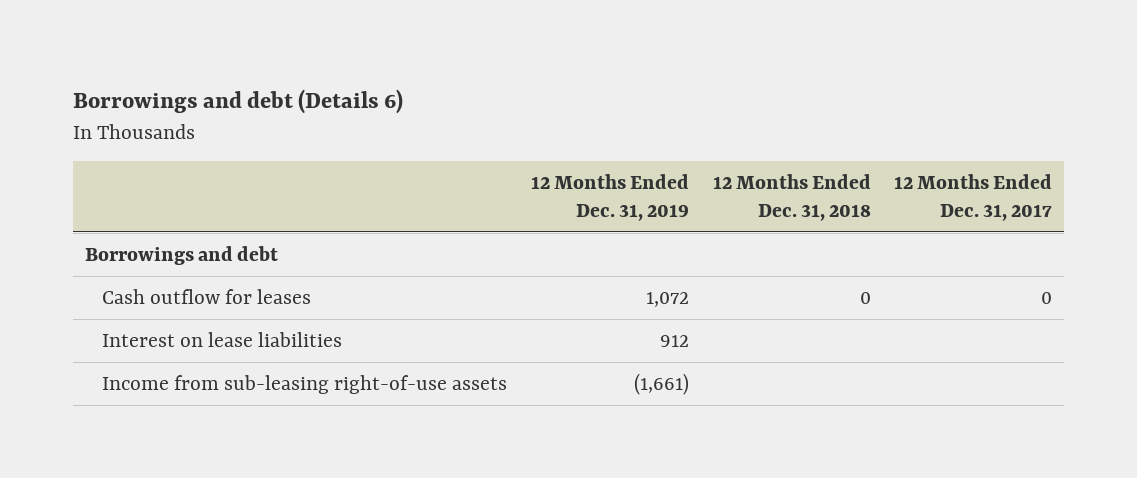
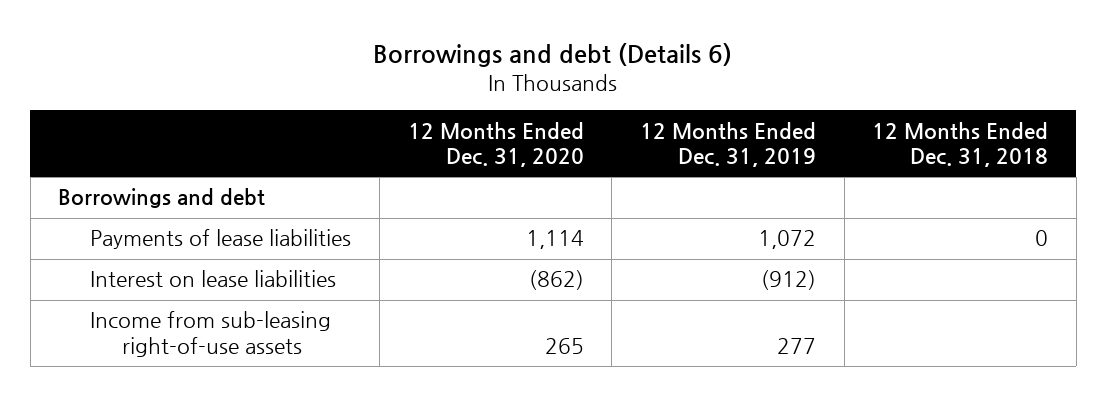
- | 12 Months Ended Dec. 31, 2019 | 12 Months Ended Dec. 31, 2018 | 12 Months Ended Dec. 31, 2017
+ | 12 Months Ended Dec. 31, 2020 | 12 Months Ended Dec. 31, 2019 | 12 Months Ended Dec. 31, 2018
- Cash outflow for leases | 1,072 | 0 | 0
- Interest on lease liabilities | 912 | |
- Income from sub-leasing right-of-use assets | (1,661) | |
+ Payments of lease liabilities | 1,114 | 1,072 | 0
+ Interest on lease liabilities | (862) | (912) |
+ Income from sub-leasing right-of-use assets | 265 | 277 |

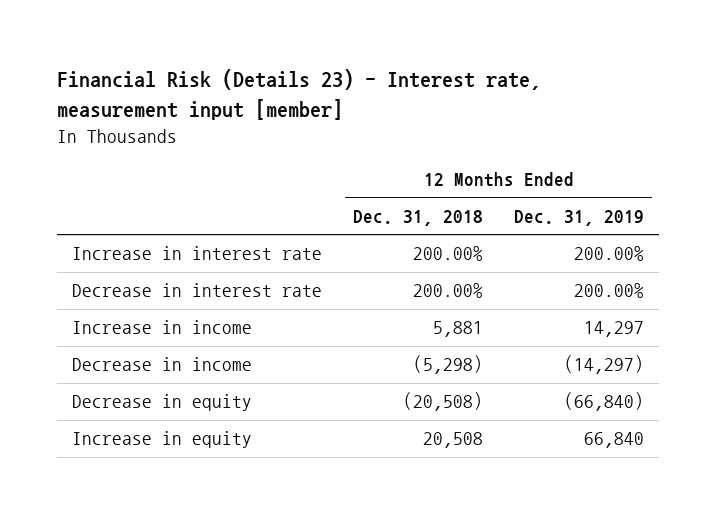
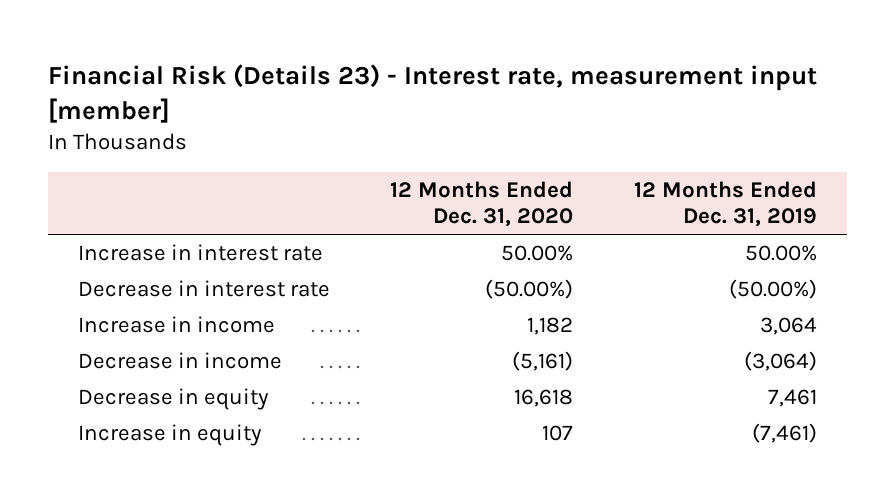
- | 12 Months Ended Dec. 31, 2018 | 12 Months Ended Dec. 31, 2019
+ | 12 Months Ended Dec. 31, 2020 | 12 Months Ended Dec. 31, 2019
- Increase in interest rate | 200.00% | 200.00%
- Decrease in interest rate | 200.00% | 200.00%
- Increase in income | 5,881 | 14,297
- Decrease in income | (5,298) | (14,297)
- Decrease in equity | (20,508) | (66,840)
- Increase in equity | 20,508 | 66,840
+ Increase in interest rate | 50.00% | 50.00%
+ Decrease in interest rate | (50.00%) | (50.00%)
+ Increase in income | 1,182 | 3,064
+ Decrease in income | (5,161) | (3,064)
+ Decrease in equity | 16,618 | 7,461
+ Increase in equity | 107 | (7,461)

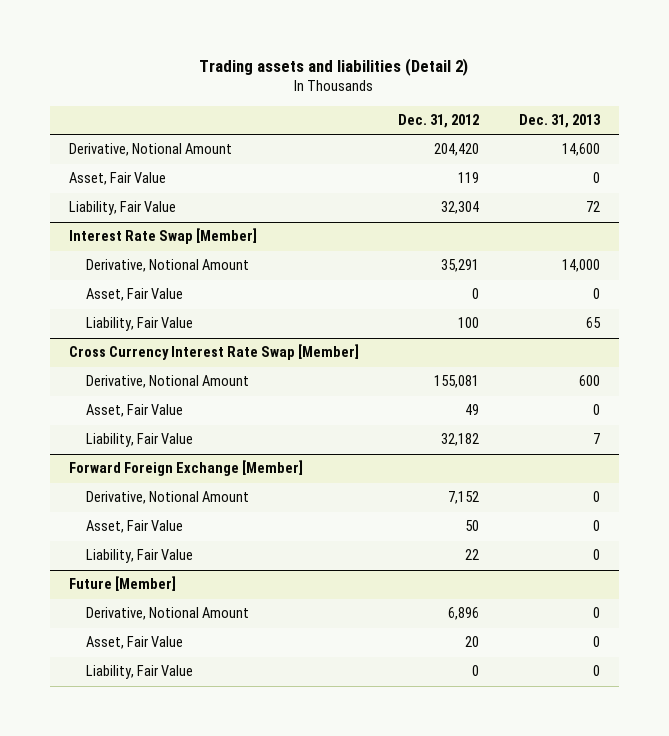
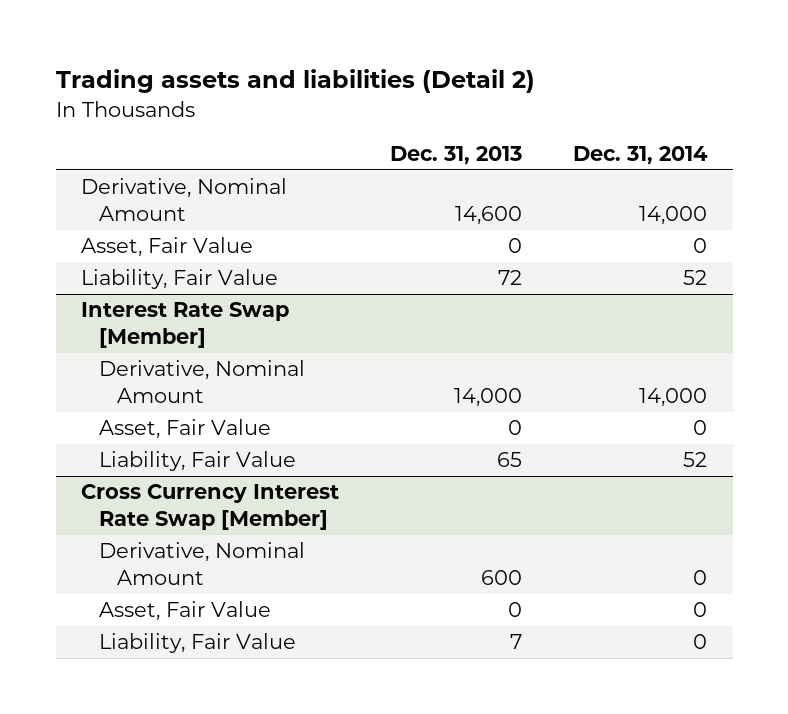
- | Dec. 31, 2012 | Dec. 31, 2013
+ | Dec. 31, 2013 | Dec. 31, 2014
- Derivative, Notional Amount | 204,420 | 14,600
+ Derivative, Nominal Amount | 14,600 | 14,000
@ Interest Rate Swap [Member]
- Derivative, Notional Amount | 35,291 | 14,000
+ Derivative, Nominal Amount | 14,000 | 14,000
@ Cross Currency Interest Rate Swap [Member]
- Derivative, Notional Amount | 155,081 | 600
+ Derivative, Nominal Amount | 600 | 0
- Forward Foreign Exchange [Member]
- Derivative, Notional Amount | 7,152 | 0
- Asset, Fair Value | 50 | 0
- Liability, Fair Value | 22 | 0
- Future [Member]
- Derivative, Notional Amount | 6,896 | 0
- Asset, Fair Value | 20 | 0
- Liability, Fair Value | 0 | 0

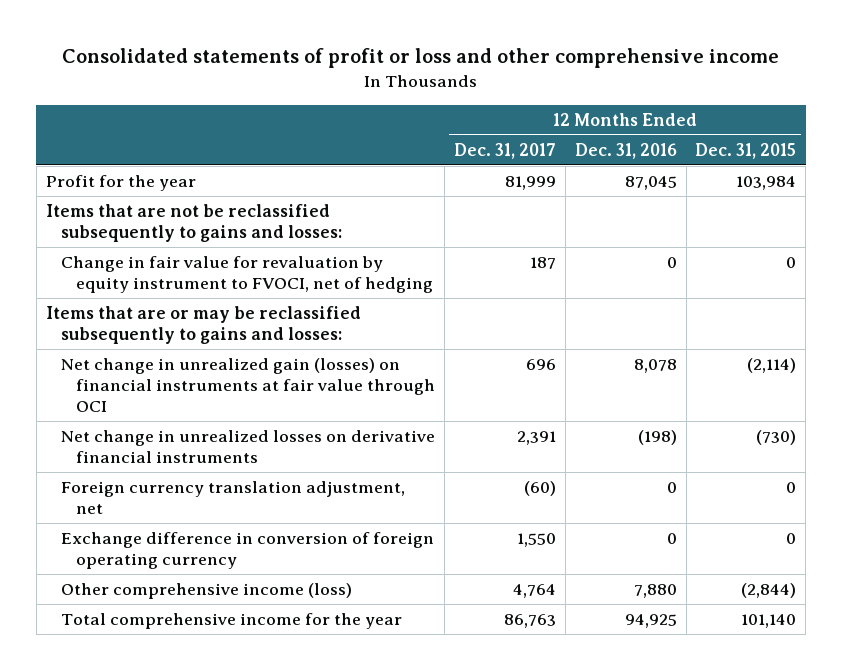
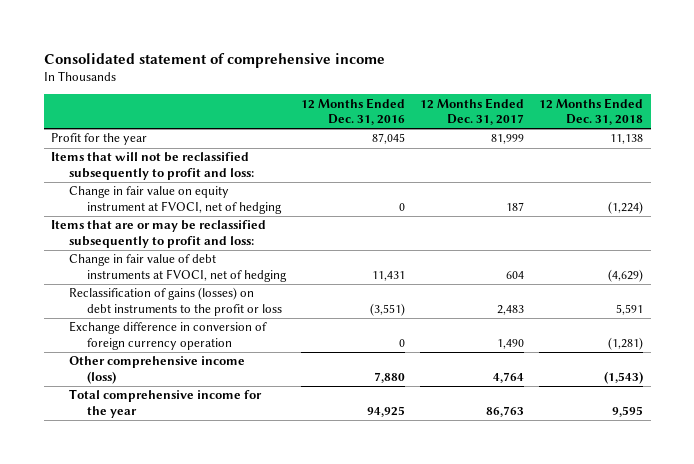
- Consolidated statements of profit or loss and other comprehensive income
+ Consolidated statement of comprehensive income
- | 12 Months Ended Dec. 31, 2017 | 12 Months Ended Dec. 31, 2016 | 12 Months Ended Dec. 31, 2015
+ | 12 Months Ended Dec. 31, 2016 | 12 Months Ended Dec. 31, 2017 | 12 Months Ended Dec. 31, 2018
- Items that are not be reclassified subsequently to gains and losses:
- Change in fair value for revaluation by equity instrument to FVOCI, net of hedging | 187 | 0 | 0
- Items that are or may be reclassified subsequently to gains and losses:
- Net change in unrealized gain (losses) on financial instruments at fair value through OCI | 696 | 8,078 | (2,114)
- Net change in unrealized losses on derivative financial instruments | 2,391 | (198) | (730)
- Foreign currency translation adjustment, net | (60) | 0 | 0
- Exchange difference in conversion of foreign operating currency | 1,550 | 0 | 0
+ Items that will not be reclassified subsequently to profit and loss:
+ Change in fair value on equity instrument at FVOCI, net of hedging | 0 | 187 | (1,224)
+ Items that are or may be reclassified subsequently to profit and loss:
+ Change in fair value of debt instruments at FVOCI, net of hedging | 11,431 | 604 | (4,629)
+ Reclassification of gains (losses) on debt instruments to the profit or loss | (3,551) | 2,483 | 5,591
+ Exchange difference in conversion of foreign currency operation | 0 | 1,490 | (1,281)

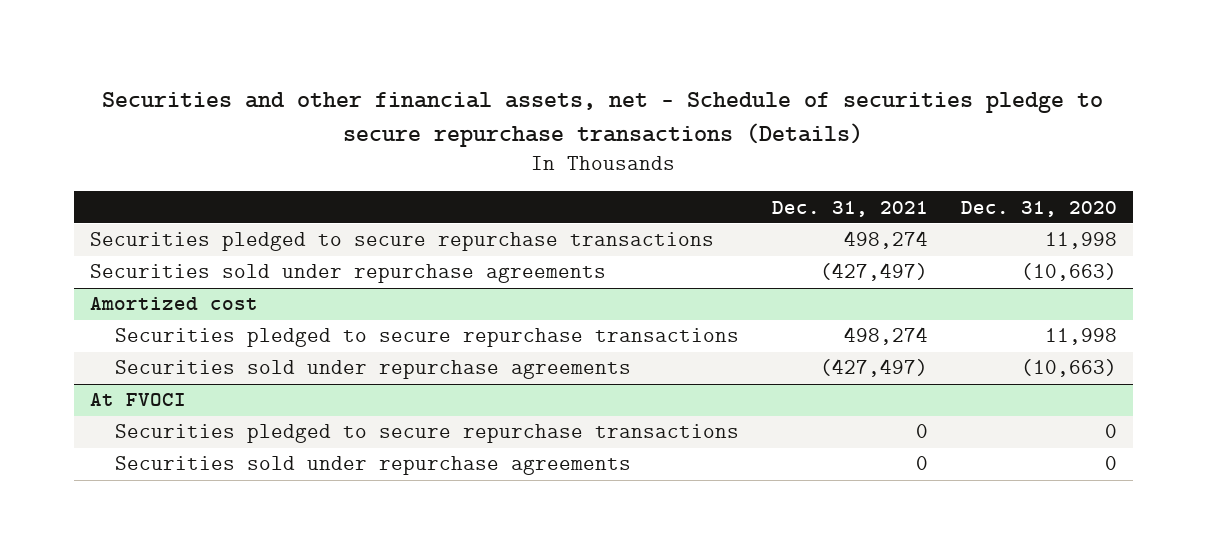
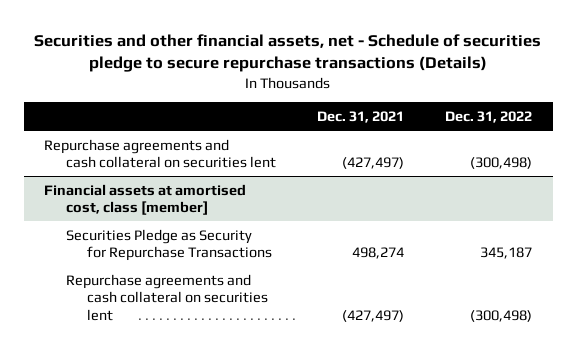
- | Dec. 31, 2021 | Dec. 31, 2020
+ | Dec. 31, 2021 | Dec. 31, 2022
- Securities pledged to secure repurchase transactions | 498,274 | 11,998
- Securities sold under repurchase agreements | (427,497) | (10,663)
- Amortized cost
- Securities pledged to secure repurchase transactions | 498,274 | 11,998
- Securities sold under repurchase agreements | (427,497) | (10,663)
- At FVOCI
- Securities pledged to secure repurchase transactions | 0 | 0
- Securities sold under repurchase agreements | 0 | 0
+ Repurchase agreements and cash collateral on securities lent | (427,497) | (300,498)
+ Financial assets at amortised cost, class [member]
+ Securities Pledge as Security for Repurchase Transactions | 498,274 | 345,187
+ Repurchase agreements and cash collateral on securities lent | (427,497) | (300,498)

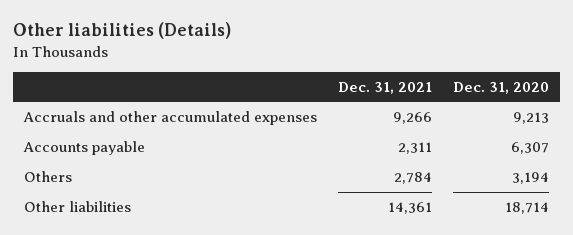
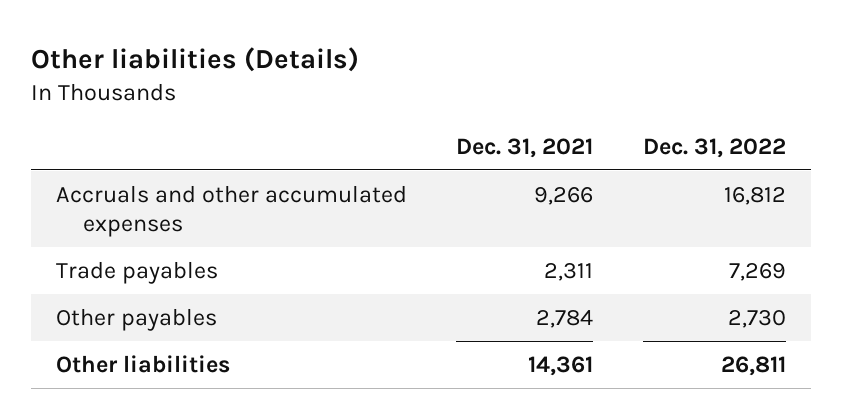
- | Dec. 31, 2021 | Dec. 31, 2020
+ | Dec. 31, 2021 | Dec. 31, 2022
- Accounts payable | 2,311 | 6,307
- Others | 2,784 | 3,194
+ Trade payables | 2,311 | 7,269
+ Other payables | 2,784 | 2,730

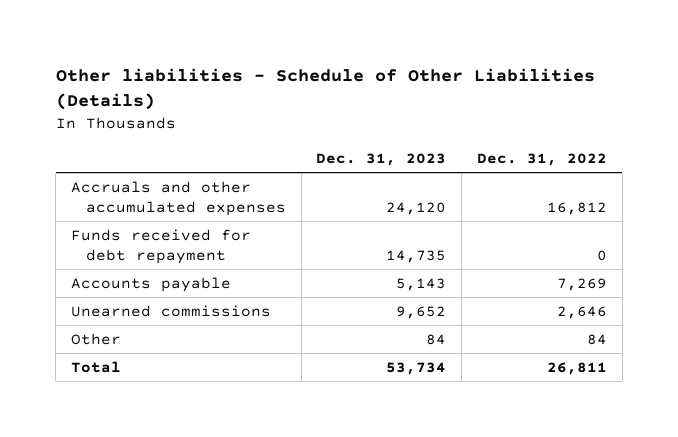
- Other liabilities (Details)
+ Other liabilities - Schedule of Other Liabilities (Details)
- | Dec. 31, 2021 | Dec. 31, 2022
+ | Dec. 31, 2023 | Dec. 31, 2022
- Trade payables | 2,311 | 7,269
- Other payables | 2,784 | 2,730
- Other liabilities | 14,361 | 26,811
+ Funds received for debt repayment | 14,735 | 0
+ Accounts payable | 5,143 | 7,269
+ Unearned commissions | 9,652 | 2,646
+ Other | 84 | 84
+ Total | 53,734 | 26,811

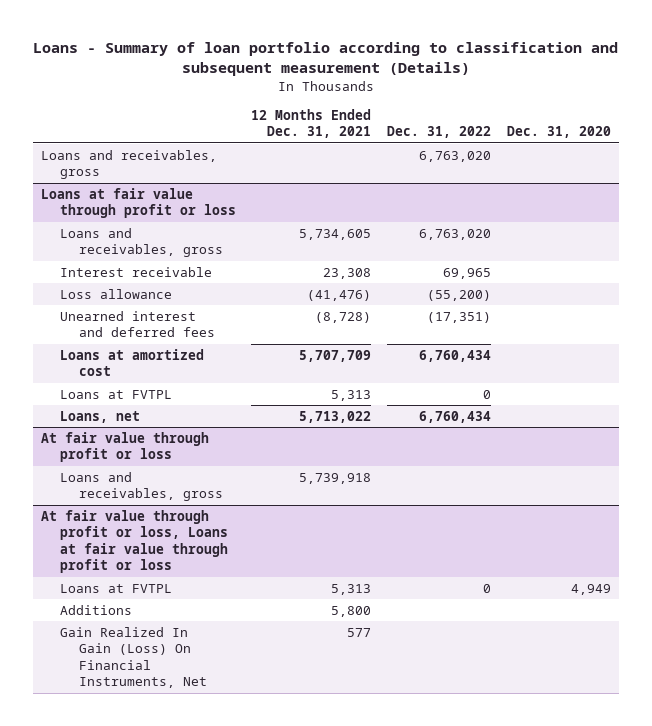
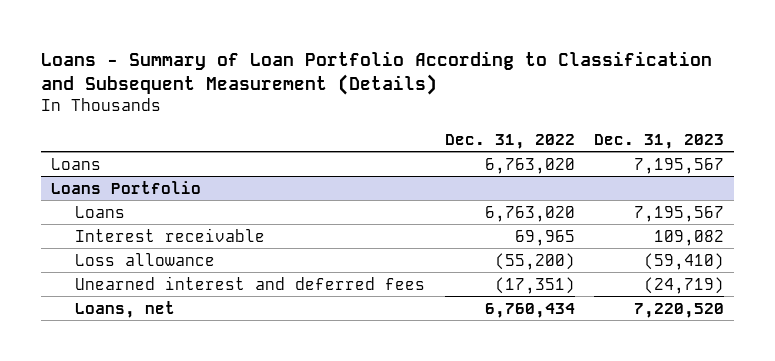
- Loans - Summary of loan portfolio according to classification and subsequent measurement (Details)
+ Loans - Summary of Loan Portfolio According to Classification and Subsequent Measurement (Details)
- | 12 Months Ended Dec. 31, 2021 | Dec. 31, 2022 | Dec. 31, 2020
+ | Dec. 31, 2022 | Dec. 31, 2023
- Loans and receivables, gross | | 6,763,020 |
- Loans at fair value through profit or loss
- Loans and receivables, gross | 5,734,605 | 6,763,020 |
+ Loans | 6,763,020 | 7,195,567
+ Loans Portfolio
+ Loans | 6,763,020 | 7,195,567
- Loans at amortized cost | 5,707,709 | 6,760,434 |
- Loans at FVTPL | 5,313 | 0 |
- At fair value through profit or loss
- Loans and receivables, gross | 5,739,918 | |
- At fair value through profit or loss, Loans at fair value through profit or loss
- Loans at FVTPL | 5,313 | 0 | 4,949
- Additions | 5,800 | |
- Gain Realized In Gain (Loss) On Financial Instruments, Net | 577 | |

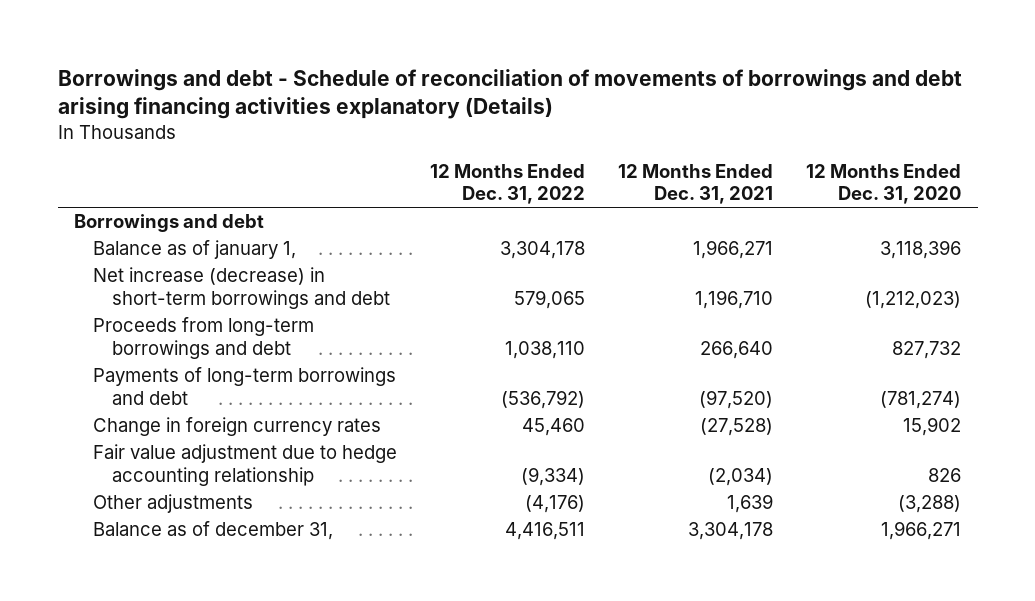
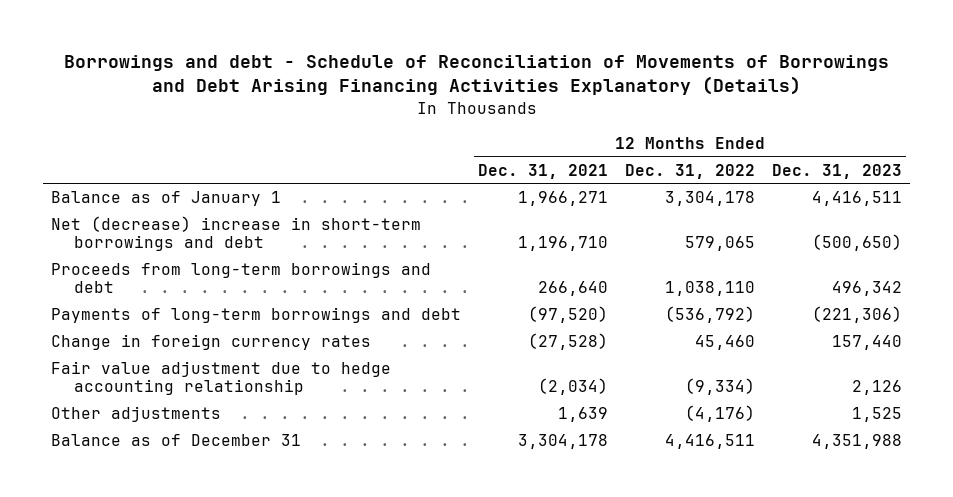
- Borrowings and debt - Schedule of reconciliation of movements of borrowings and debt arising financing activities explanatory (Details)
+ Borrowings and debt - Schedule of Reconciliation of Movements of Borrowings and Debt Arising Financing Activities Explanatory (Details)
- | 12 Months Ended Dec. 31, 2022 | 12 Months Ended Dec. 31, 2021 | 12 Months Ended Dec. 31, 2020
+ | 12 Months Ended Dec. 31, 2021 | 12 Months Ended Dec. 31, 2022 | 12 Months Ended Dec. 31, 2023
- Borrowings and debt
- Balance as of january 1, | 3,304,178 | 1,966,271 | 3,118,396
- Net increase (decrease) in short-term borrowings and debt | 579,065 | 1,196,710 | (1,212,023)
+ Balance as of January 1 | 1,966,271 | 3,304,178 | 4,416,511
+ Net (decrease) increase in short-term borrowings and debt | 1,196,710 | 579,065 | (500,650)
- Balance as of december 31, | 4,416,511 | 3,304,178 | 1,966,271
+ Balance as of December 31 | 3,304,178 | 4,416,511 | 4,351,988

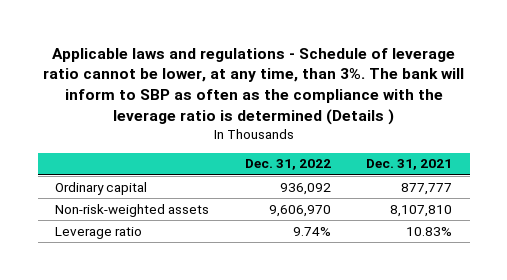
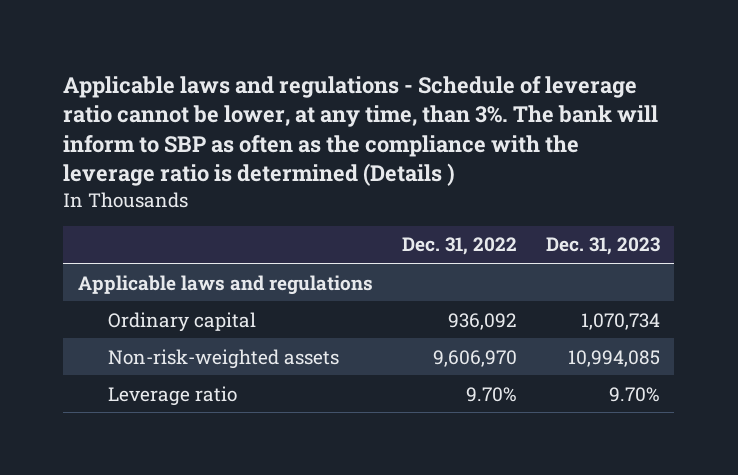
- | Dec. 31, 2022 | Dec. 31, 2021
+ | Dec. 31, 2022 | Dec. 31, 2023
+ Applicable laws and regulations
- Leverage ratio | 9.74% | 10.83%
+ Leverage ratio | 9.70% | 9.70%

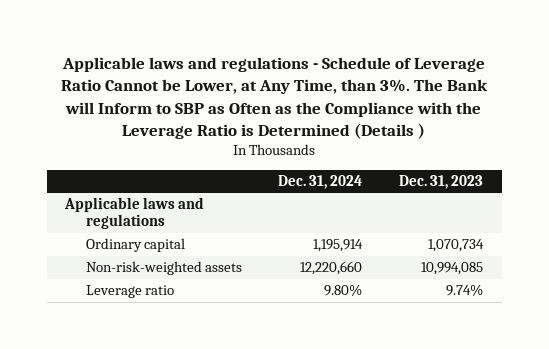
- Applicable laws and regulations - Schedule of leverage ratio cannot be lower, at any time, than 3%. The bank will inform to SBP as often as the compliance with the leverage ratio is determined (Details )
+ Applicable laws and regulations - Schedule of Leverage Ratio Cannot be Lower, at Any Time, than 3%. The Bank will Inform to SBP as Often as the Compliance with the Leverage Ratio is Determined (Details )
- | Dec. 31, 2022 | Dec. 31, 2023
+ | Dec. 31, 2024 | Dec. 31, 2023
- Leverage ratio | 9.70% | 9.70%
+ Leverage ratio | 9.80% | 9.74%

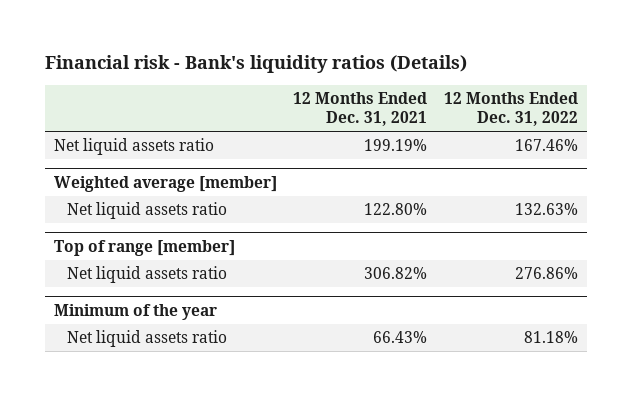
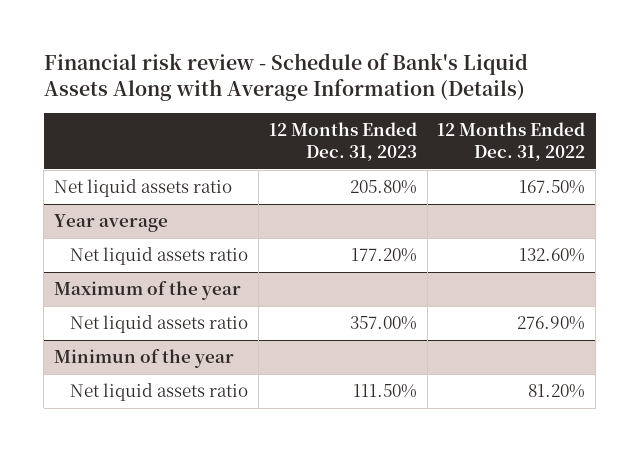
- Financial risk - Bank's liquidity ratios (Details)
+ Financial risk review - Schedule of Bank's Liquid Assets Along with Average Information (Details)
- | 12 Months Ended Dec. 31, 2021 | 12 Months Ended Dec. 31, 2022
+ | 12 Months Ended Dec. 31, 2023 | 12 Months Ended Dec. 31, 2022
- Net liquid assets ratio | 199.19% | 167.46%
- Weighted average [member]
- Net liquid assets ratio | 122.80% | 132.63%
- Top of range [member]
- Net liquid assets ratio | 306.82% | 276.86%
- Minimum of the year
- Net liquid assets ratio | 66.43% | 81.18%
+ Net liquid assets ratio | 205.80% | 167.50%
+ Year average
+ Net liquid assets ratio | 177.20% | 132.60%
+ Maximum of the year
+ Net liquid assets ratio | 357.00% | 276.90%
+ Minimun of the year
+ Net liquid assets ratio | 111.50% | 81.20%

